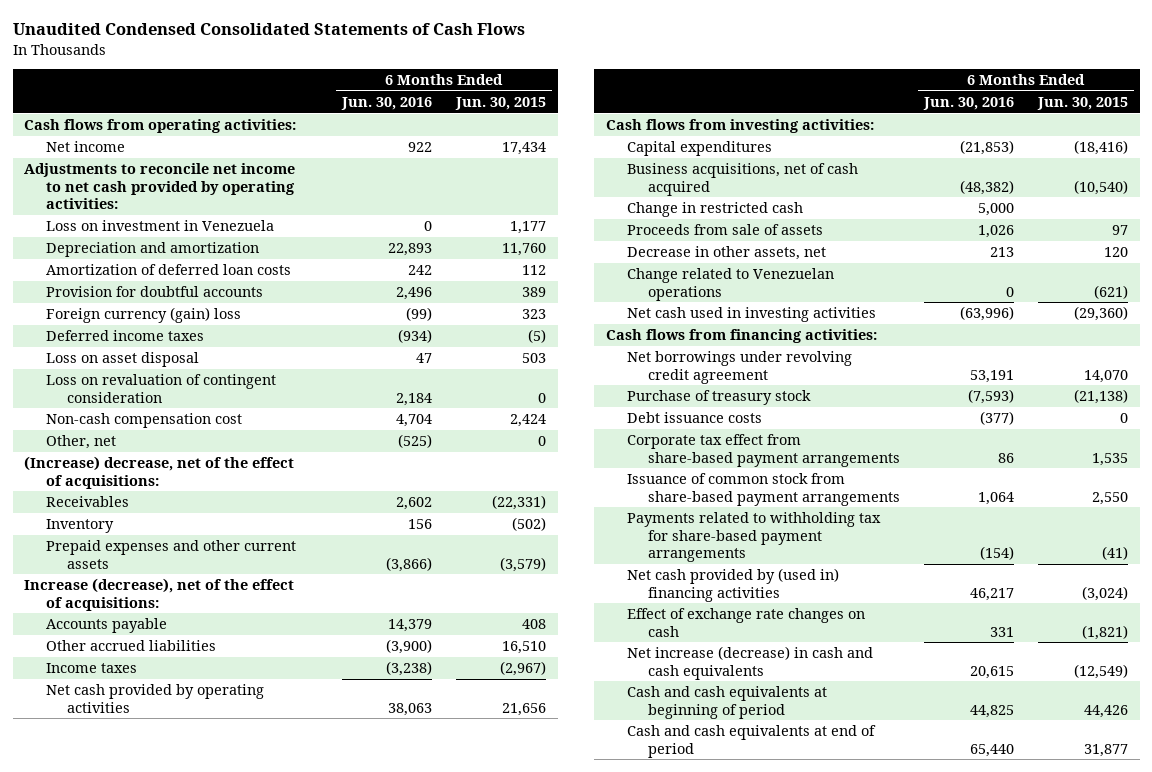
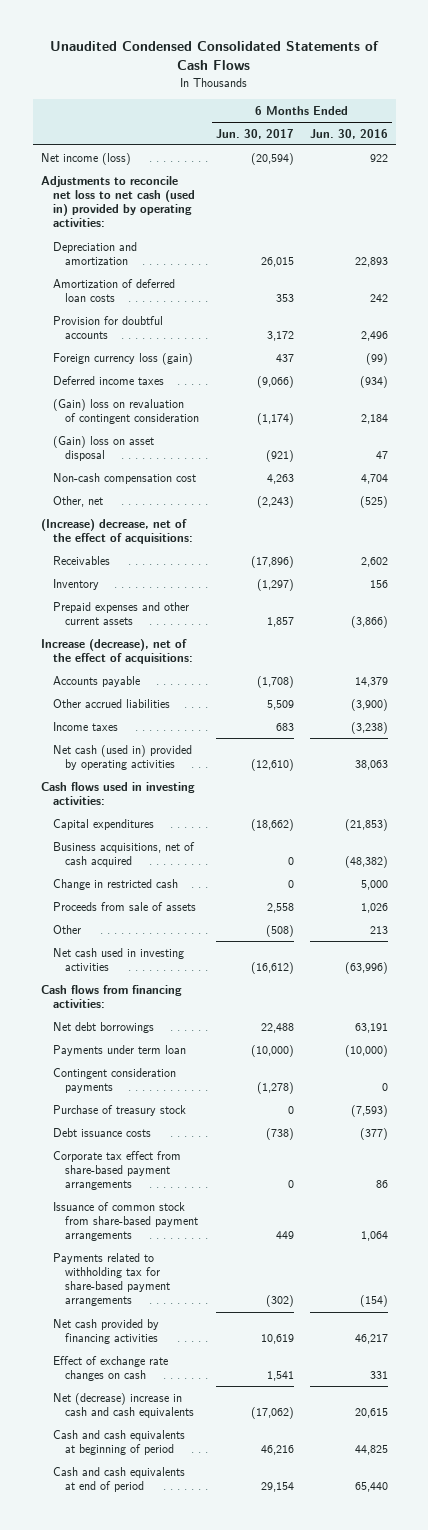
- | 6 Months Ended Jun. 30, 2016 | 6 Months Ended Jun. 30, 2015
+ | 6 Months Ended Jun. 30, 2017 | 6 Months Ended Jun. 30, 2016
- Cash flows from operating activities:
- Net income | 922 | 17,434
- Adjustments to reconcile net income to net cash provided by operating activities:
- Loss on investment in Venezuela | 0 | 1,177
+ Net income (loss) | (20,594) | 922
+ Adjustments to reconcile net loss to net cash (used in) provided by operating activities:
- Foreign currency (gain) loss | (99) | 323
+ Foreign currency loss (gain) | 437 | (99)
- Loss on asset disposal | 47 | 503
- Loss on revaluation of contingent consideration | 2,184 | 0
+ (Gain) loss on revaluation of contingent consideration | (1,174) | 2,184
+ (Gain) loss on asset disposal | (921) | 47
- Net cash provided by operating activities | 38,063 | 21,656
- Cash flows from investing activities:
+ Net cash (used in) provided by operating activities | (12,610) | 38,063
+ Cash flows used in investing activities:
- Decrease in other assets, net | 213 | 120
- Change related to Venezuelan operations | 0 | (621)
+ Other | (508) | 213
- Net borrowings under revolving credit agreement | 53,191 | 14,070
+ Net debt borrowings | 22,488 | 63,191
+ Payments under term loan | (10,000) | (10,000)
+ Contingent consideration payments | (1,278) | 0
- Net cash provided by (used in) financing activities | 46,217 | (3,024)
+ Net cash provided by financing activities | 10,619 | 46,217
- Net increase (decrease) in cash and cash equivalents | 20,615 | (12,549)
+ Net (decrease) increase in cash and cash equivalents | (17,062) | 20,615

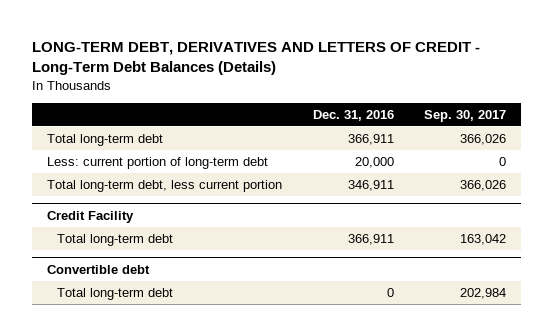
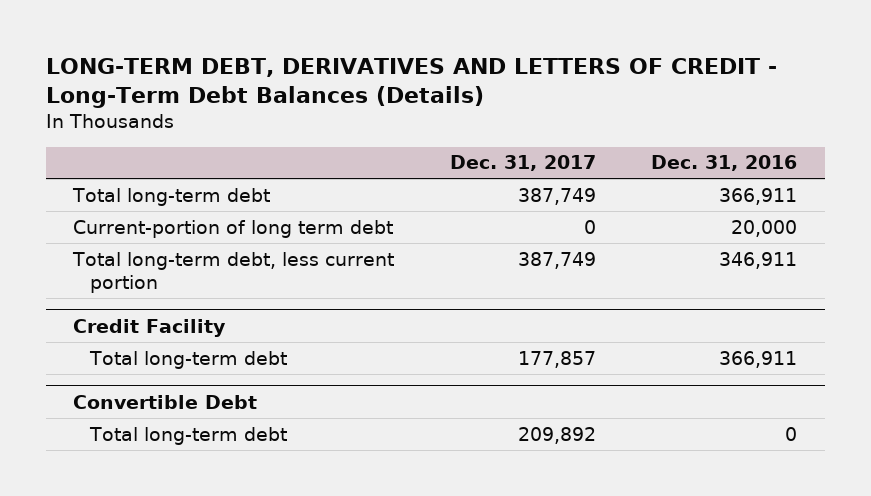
- | Dec. 31, 2016 | Sep. 30, 2017
+ | Dec. 31, 2017 | Dec. 31, 2016
- Less: current portion of long-term debt | 20,000 | 0
+ Current-portion of long term debt | 0 | 20,000
- Convertible debt
+ Convertible Debt

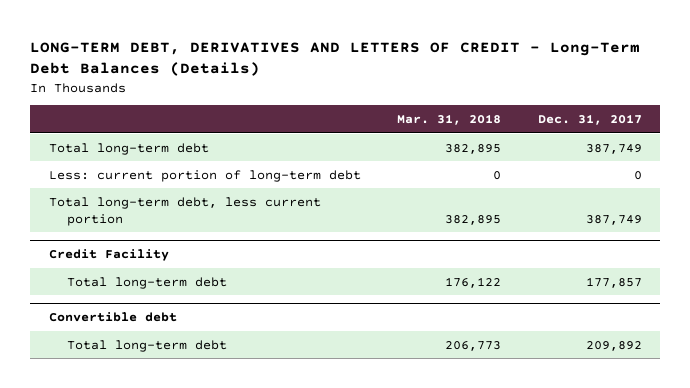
- | Dec. 31, 2017 | Dec. 31, 2016
+ | Mar. 31, 2018 | Dec. 31, 2017
- Current-portion of long term debt | 0 | 20,000
+ Less: current portion of long-term debt | 0 | 0
- Convertible Debt
+ Convertible debt

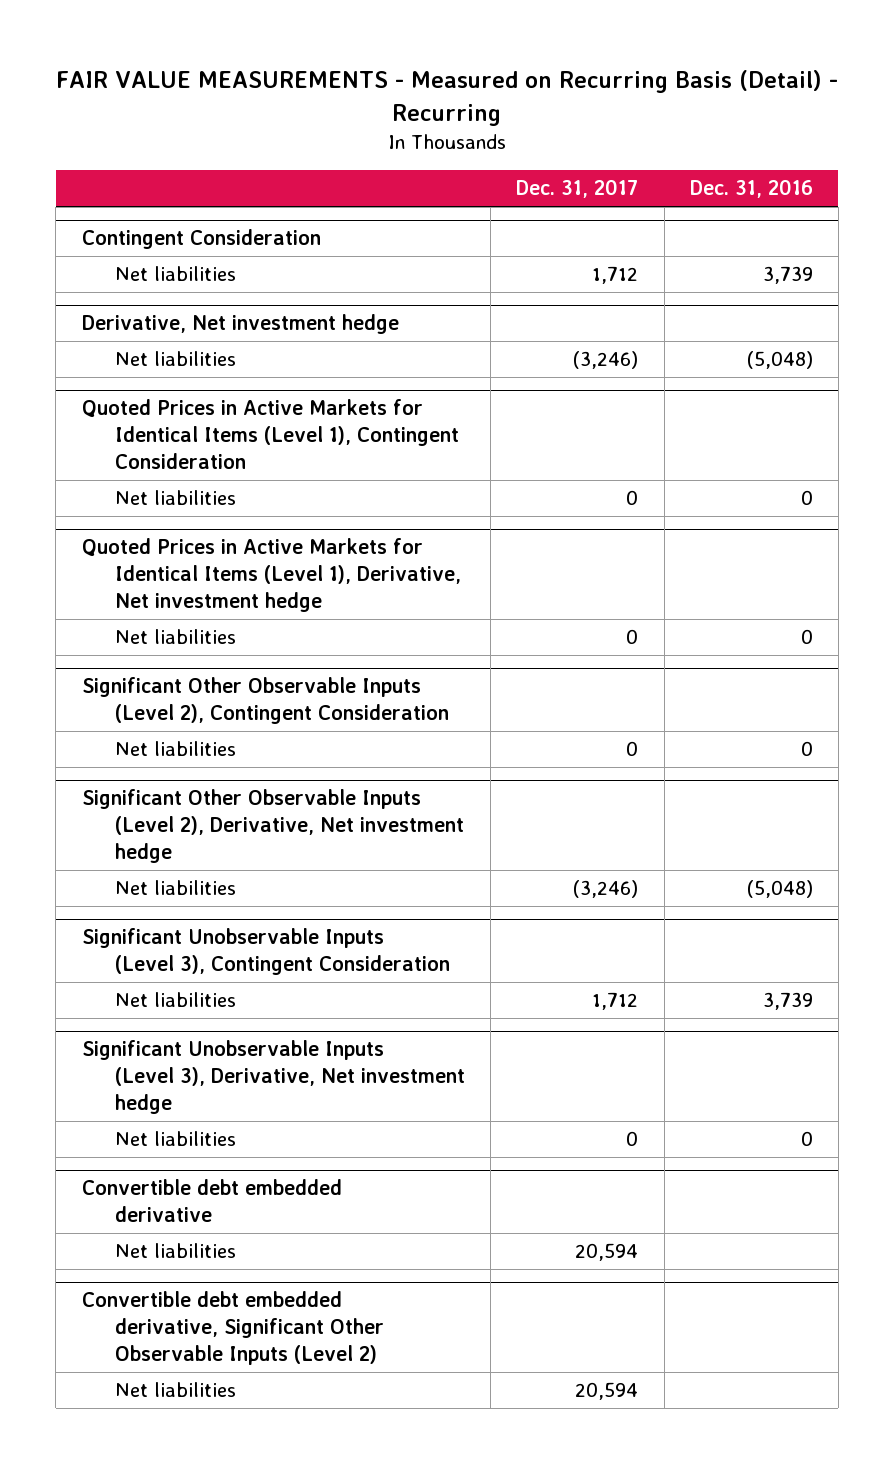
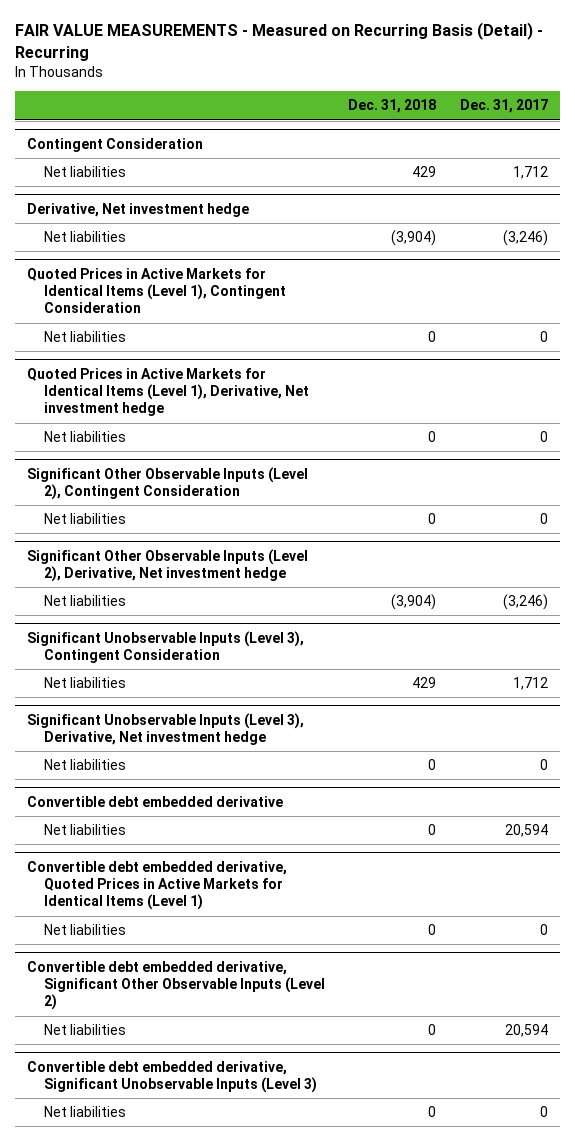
- | Dec. 31, 2017 | Dec. 31, 2016
+ | Dec. 31, 2018 | Dec. 31, 2017
+ Convertible debt embedded derivative, Quoted Prices in Active Markets for Identical Items (Level 1)
+ Net liabilities | 0 | 0
+ Convertible debt embedded derivative, Significant Unobservable Inputs (Level 3)
+ Net liabilities | 0 | 0

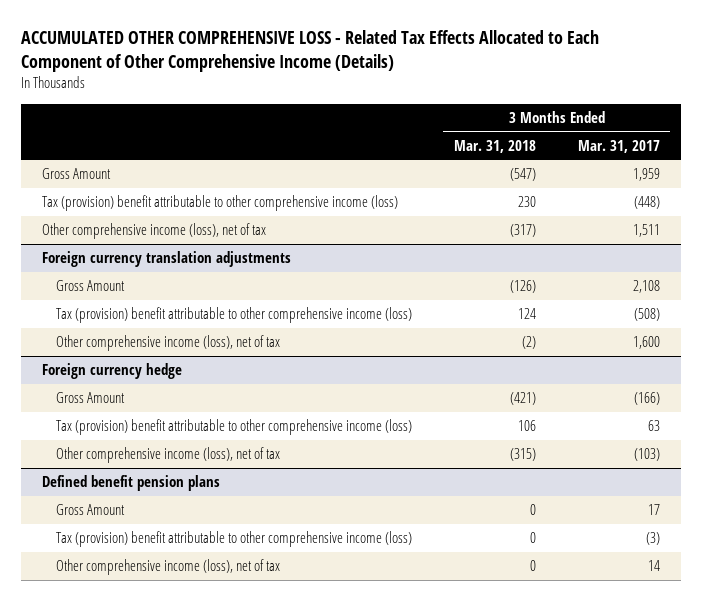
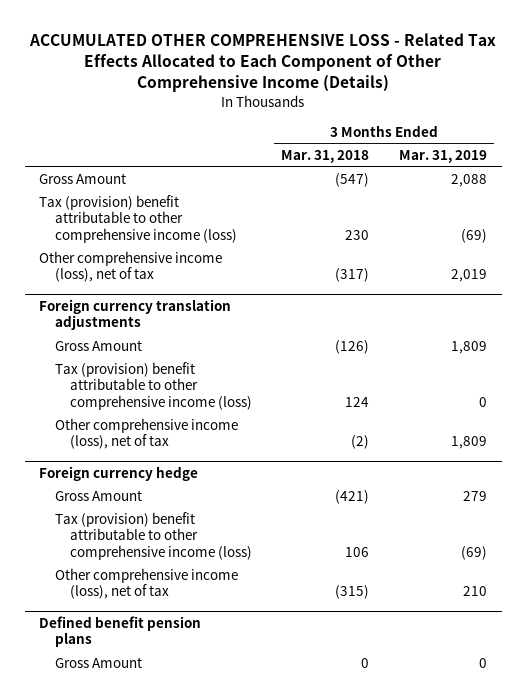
- | 3 Months Ended Mar. 31, 2018 | 3 Months Ended Mar. 31, 2017
+ | 3 Months Ended Mar. 31, 2018 | 3 Months Ended Mar. 31, 2019
@ Defined benefit pension plans
- Tax (provision) benefit attributable to other comprehensive income (loss) | 0 | (3)
- Other comprehensive income (loss), net of tax | 0 | 14

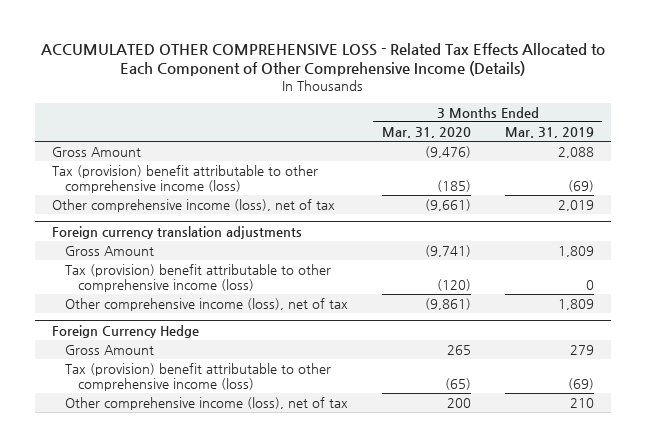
- | 3 Months Ended Mar. 31, 2018 | 3 Months Ended Mar. 31, 2019
+ | 3 Months Ended Mar. 31, 2020 | 3 Months Ended Mar. 31, 2019
- Foreign currency hedge
+ Foreign Currency Hedge
- Defined benefit pension plans
- Gross Amount | 0 | 0

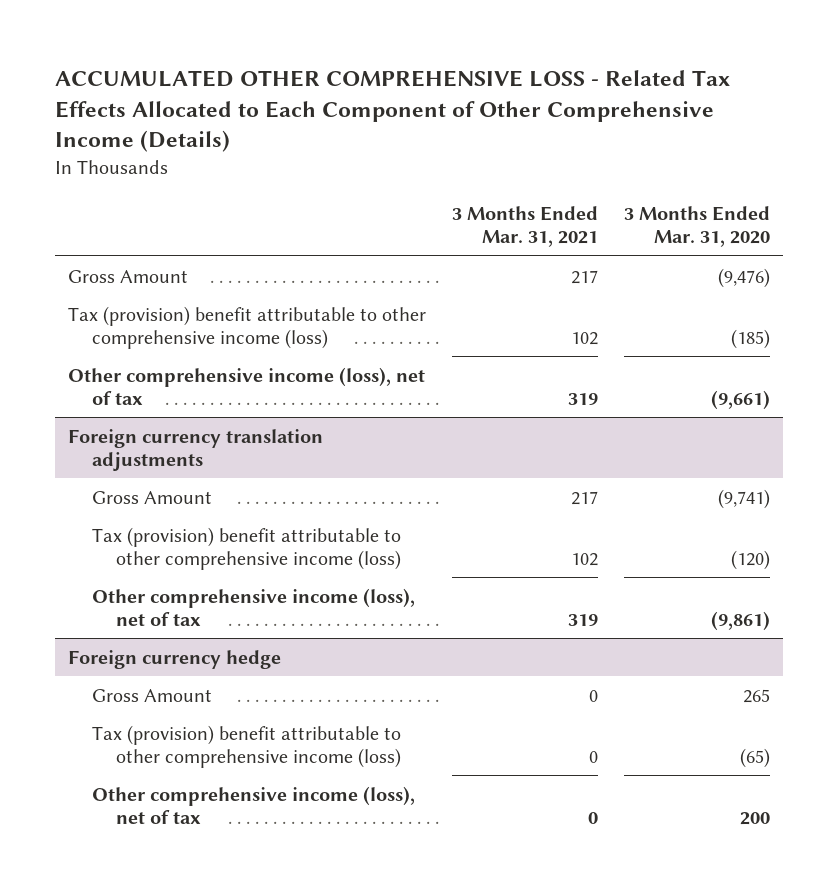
- | 3 Months Ended Mar. 31, 2020 | 3 Months Ended Mar. 31, 2019
+ | 3 Months Ended Mar. 31, 2021 | 3 Months Ended Mar. 31, 2020
- Foreign Currency Hedge
+ Foreign currency hedge

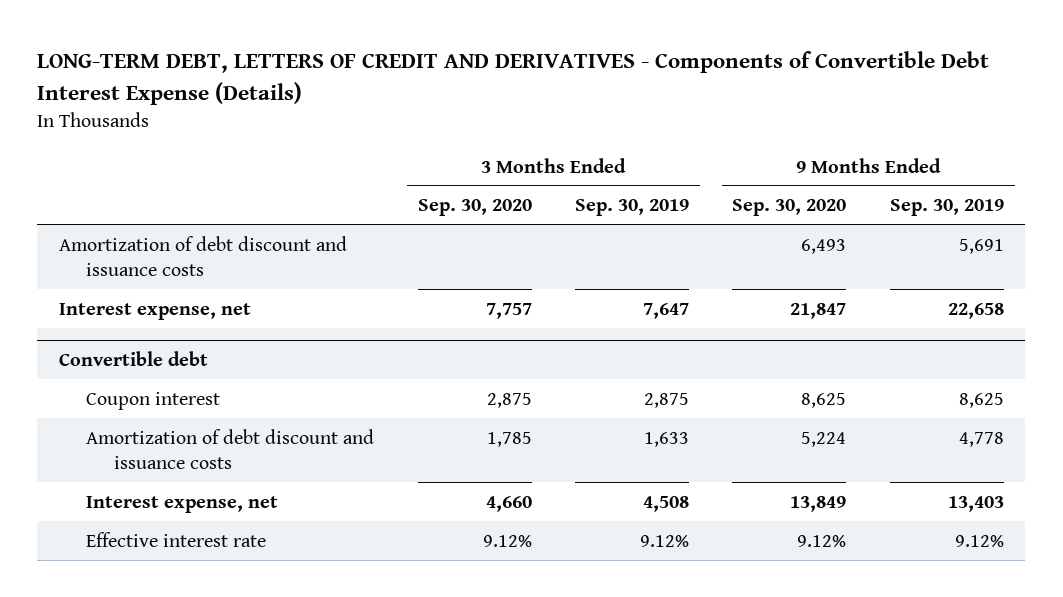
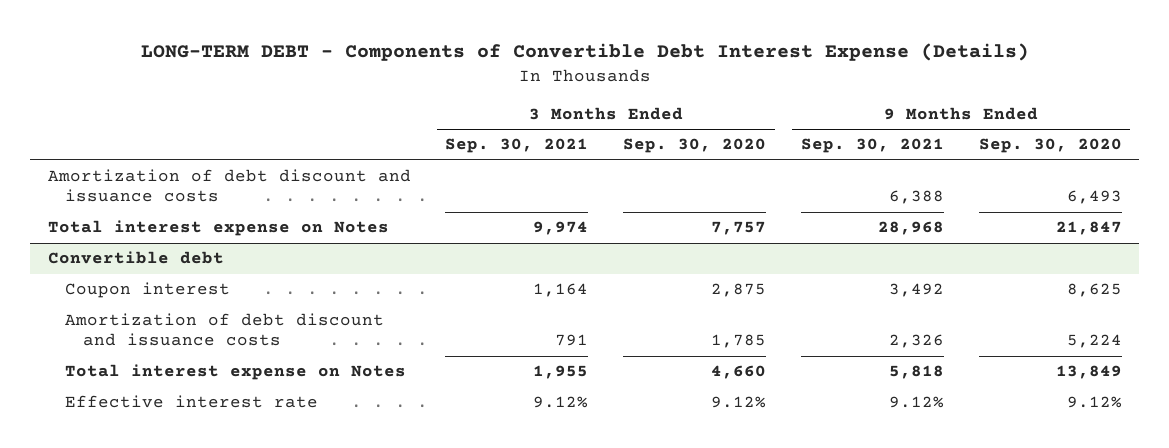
- LONG-TERM DEBT, LETTERS OF CREDIT AND DERIVATIVES - Components of Convertible Debt Interest Expense (Details)
+ LONG-TERM DEBT - Components of Convertible Debt Interest Expense (Details)
- | 3 Months Ended Sep. 30, 2020 | 3 Months Ended Sep. 30, 2019 | 9 Months Ended Sep. 30, 2020 | 9 Months Ended Sep. 30, 2019
+ | 3 Months Ended Sep. 30, 2021 | 3 Months Ended Sep. 30, 2020 | 9 Months Ended Sep. 30, 2021 | 9 Months Ended Sep. 30, 2020
- Interest expense, net | 7,757 | 7,647 | 21,847 | 22,658
+ Total interest expense on Notes | 9,974 | 7,757 | 28,968 | 21,847
@ Convertible debt
- Interest expense, net | 4,660 | 4,508 | 13,849 | 13,403
+ Total interest expense on Notes | 1,955 | 4,660 | 5,818 | 13,849

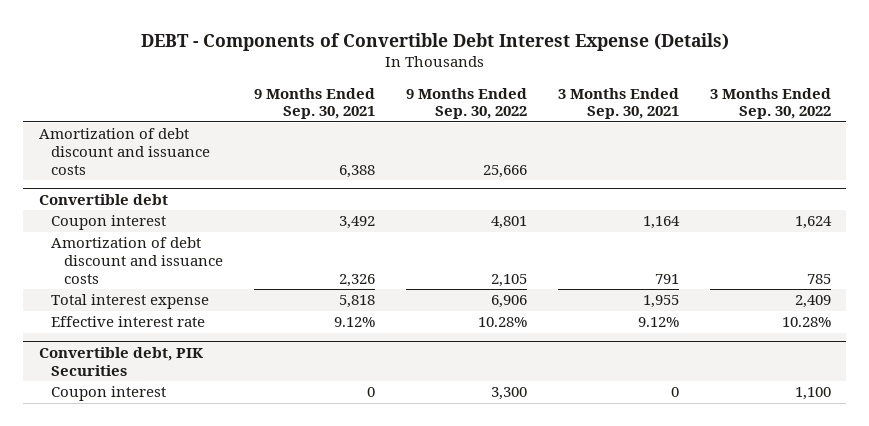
- LONG-TERM DEBT - Components of Convertible Debt Interest Expense (Details)
+ DEBT - Components of Convertible Debt Interest Expense (Details)
- | 3 Months Ended Sep. 30, 2021 | 3 Months Ended Sep. 30, 2020 | 9 Months Ended Sep. 30, 2021 | 9 Months Ended Sep. 30, 2020
+ | 9 Months Ended Sep. 30, 2021 | 9 Months Ended Sep. 30, 2022 | 3 Months Ended Sep. 30, 2021 | 3 Months Ended Sep. 30, 2022
- Total interest expense on Notes | 9,974 | 7,757 | 28,968 | 21,847
@ Convertible debt
- Total interest expense on Notes | 1,955 | 4,660 | 5,818 | 13,849
+ Total interest expense | 5,818 | 6,906 | 1,955 | 2,409
+ Convertible debt, PIK Securities
+ Coupon interest | 0 | 3,300 | 0 | 1,100

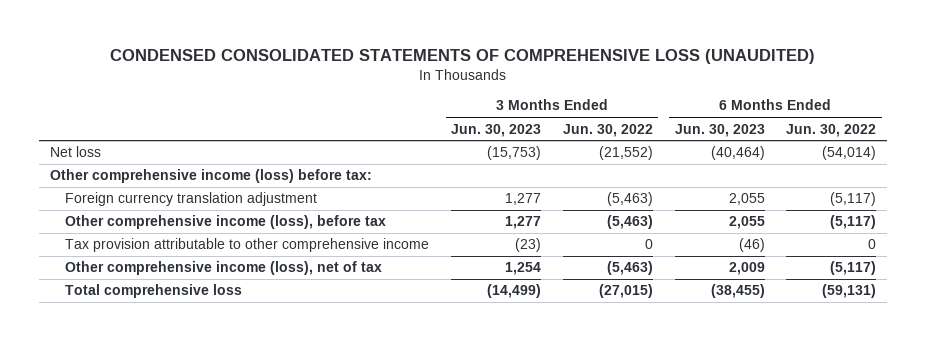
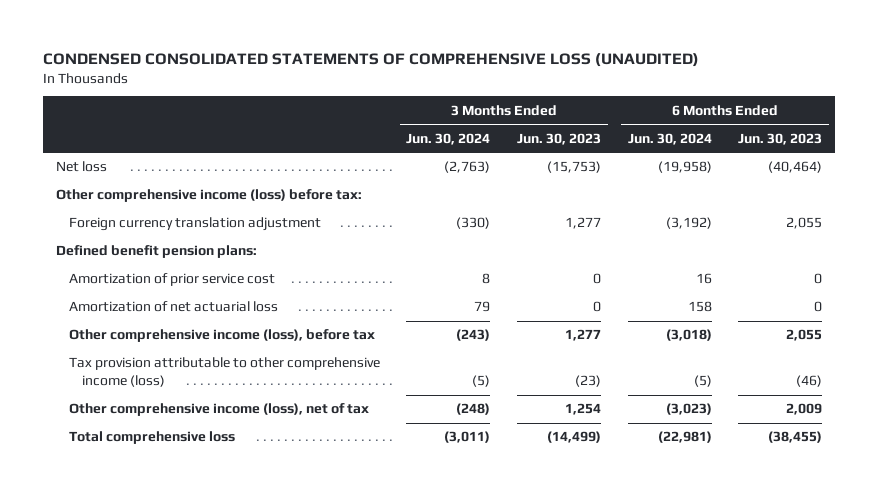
- | 3 Months Ended Jun. 30, 2023 | 3 Months Ended Jun. 30, 2022 | 6 Months Ended Jun. 30, 2023 | 6 Months Ended Jun. 30, 2022
+ | 3 Months Ended Jun. 30, 2024 | 3 Months Ended Jun. 30, 2023 | 6 Months Ended Jun. 30, 2024 | 6 Months Ended Jun. 30, 2023
+ Defined benefit pension plans:
+ Amortization of prior service cost | 8 | 0 | 16 | 0
+ Amortization of net actuarial loss | 79 | 0 | 158 | 0
- Tax provision attributable to other comprehensive income | (23) | 0 | (46) | 0
+ Tax provision attributable to other comprehensive income (loss) | (5) | (23) | (5) | (46)

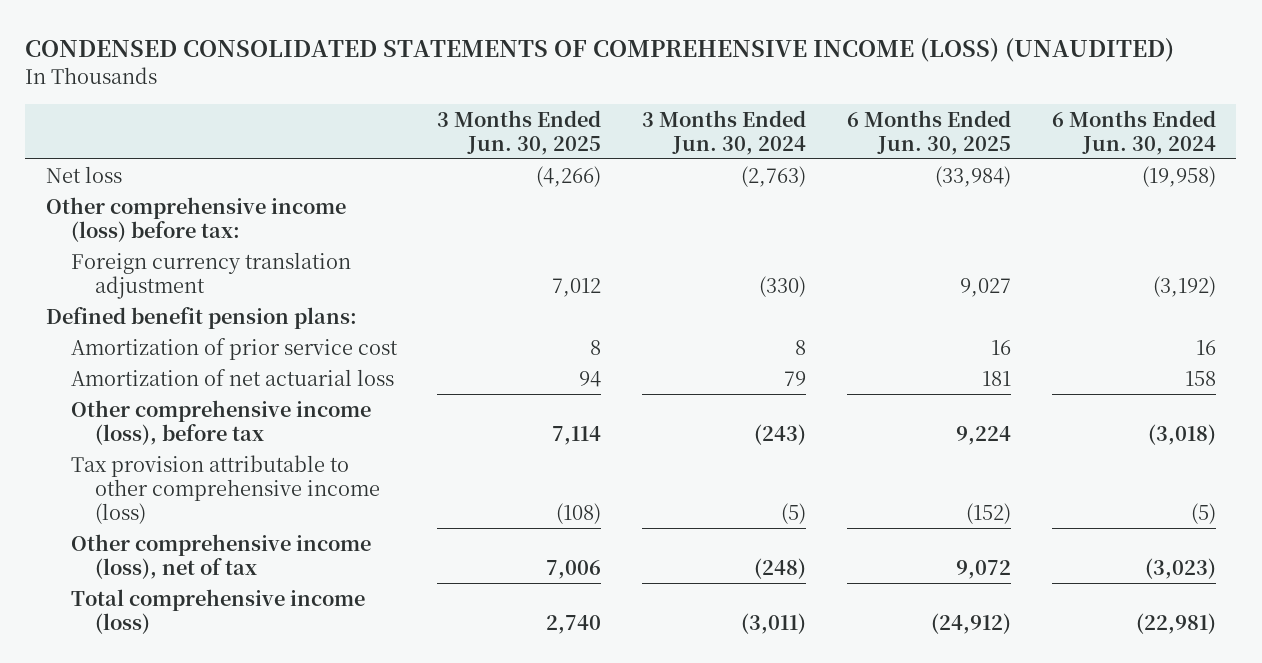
- CONDENSED CONSOLIDATED STATEMENTS OF COMPREHENSIVE LOSS (UNAUDITED)
+ CONDENSED CONSOLIDATED STATEMENTS OF COMPREHENSIVE INCOME (LOSS) (UNAUDITED)
- | 3 Months Ended Jun. 30, 2024 | 3 Months Ended Jun. 30, 2023 | 6 Months Ended Jun. 30, 2024 | 6 Months Ended Jun. 30, 2023
+ | 3 Months Ended Jun. 30, 2025 | 3 Months Ended Jun. 30, 2024 | 6 Months Ended Jun. 30, 2025 | 6 Months Ended Jun. 30, 2024
- Total comprehensive loss | (3,011) | (14,499) | (22,981) | (38,455)
+ Total comprehensive income (loss) | 2,740 | (3,011) | (24,912) | (22,981)

